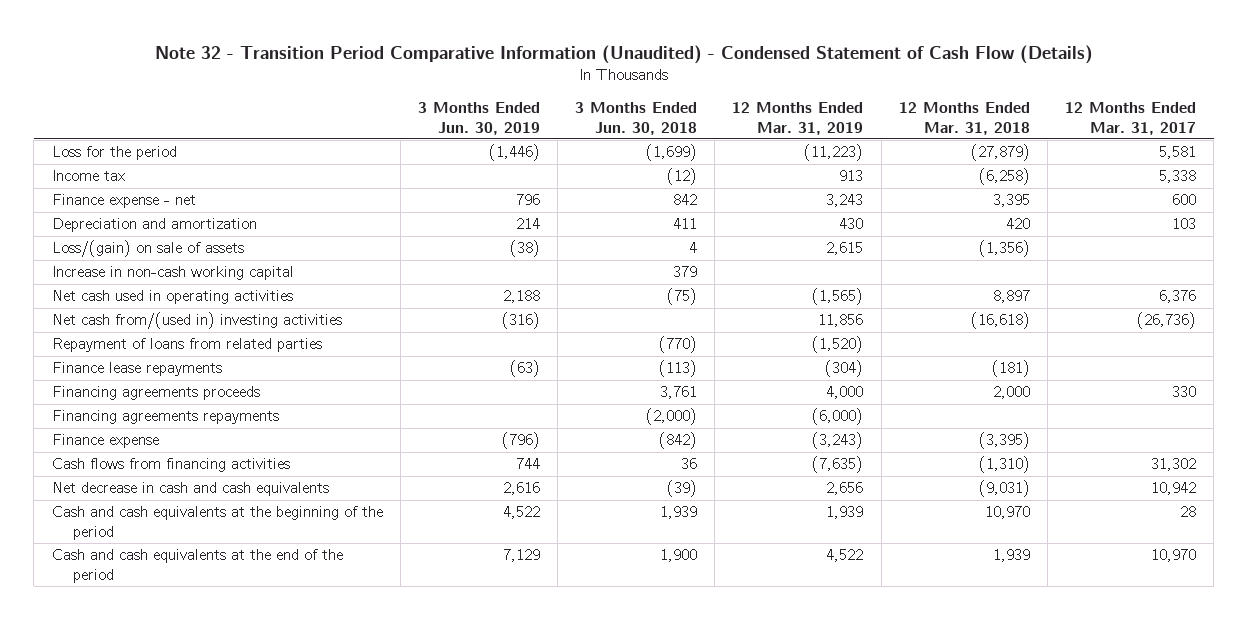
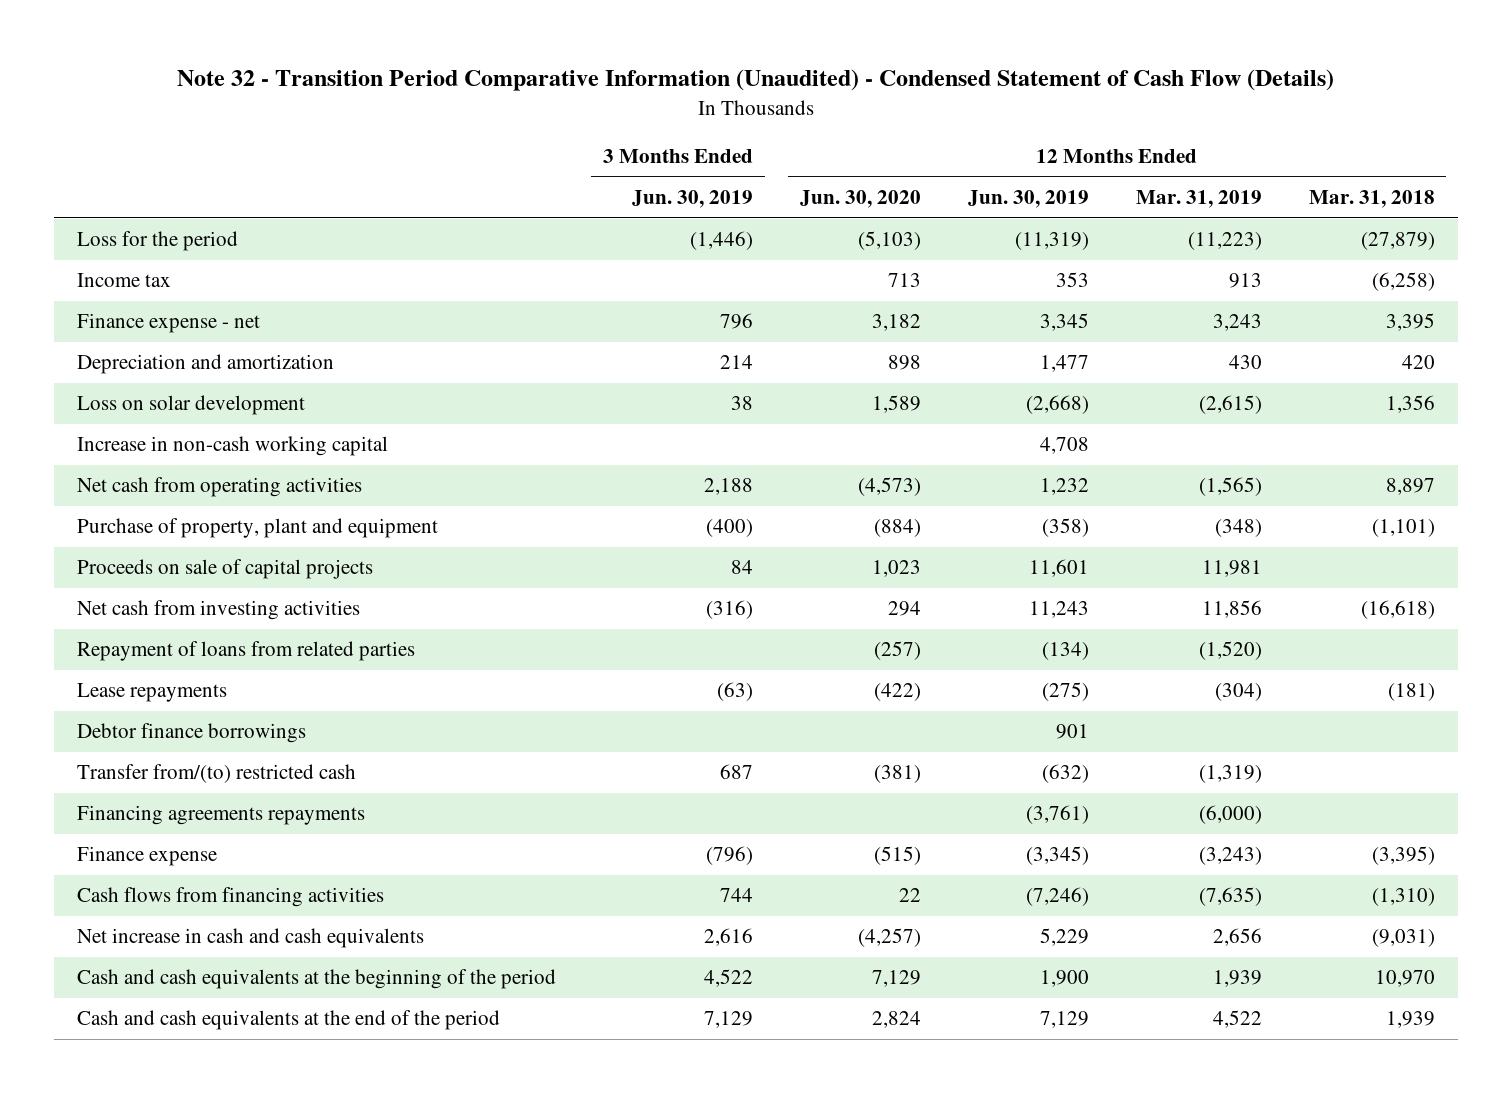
- | 3 Months Ended Jun. 30, 2019 | 3 Months Ended Jun. 30, 2018 | 12 Months Ended Mar. 31, 2019 | 12 Months Ended Mar. 31, 2018 | 12 Months Ended Mar. 31, 2017
+ | 3 Months Ended Jun. 30, 2019 | 12 Months Ended Jun. 30, 2020 | 12 Months Ended Jun. 30, 2019 | 12 Months Ended Mar. 31, 2019 | 12 Months Ended Mar. 31, 2018
- Loss/(gain) on sale of assets | (38) | 4 | 2,615 | (1,356) |
+ Loss on solar development | 38 | 1,589 | (2,668) | (2,615) | 1,356
- Net cash used in operating activities | 2,188 | (75) | (1,565) | 8,897 | 6,376
- Net cash from/(used in) investing activities | (316) | | 11,856 | (16,618) | (26,736)
+ Net cash from operating activities | 2,188 | (4,573) | 1,232 | (1,565) | 8,897
+ Purchase of property, plant and equipment | (400) | (884) | (358) | (348) | (1,101)
+ Proceeds on sale of capital projects | 84 | 1,023 | 11,601 | 11,981 |
+ Net cash from investing activities | (316) | 294 | 11,243 | 11,856 | (16,618)
- Finance lease repayments | (63) | (113) | (304) | (181) |
- Financing agreements proceeds | | 3,761 | 4,000 | 2,000 | 330
+ Lease repayments | (63) | (422) | (275) | (304) | (181)
+ Debtor finance borrowings | | | 901 | |
+ Transfer from/(to) restricted cash | 687 | (381) | (632) | (1,319) |
- Net decrease in cash and cash equivalents | 2,616 | (39) | 2,656 | (9,031) | 10,942
+ Net increase in cash and cash equivalents | 2,616 | (4,257) | 5,229 | 2,656 | (9,031)

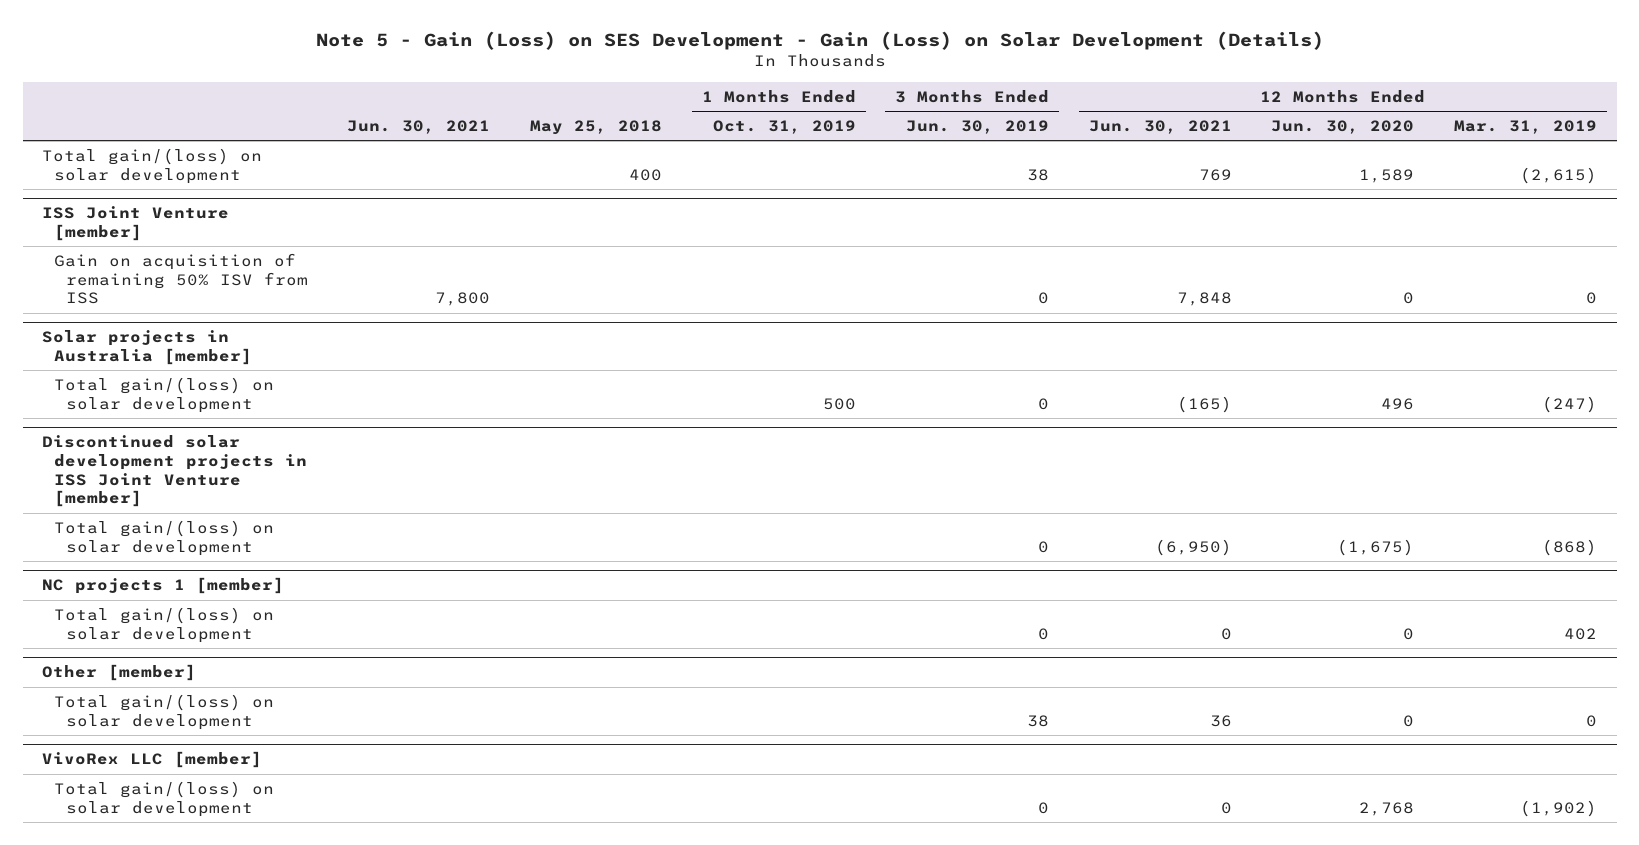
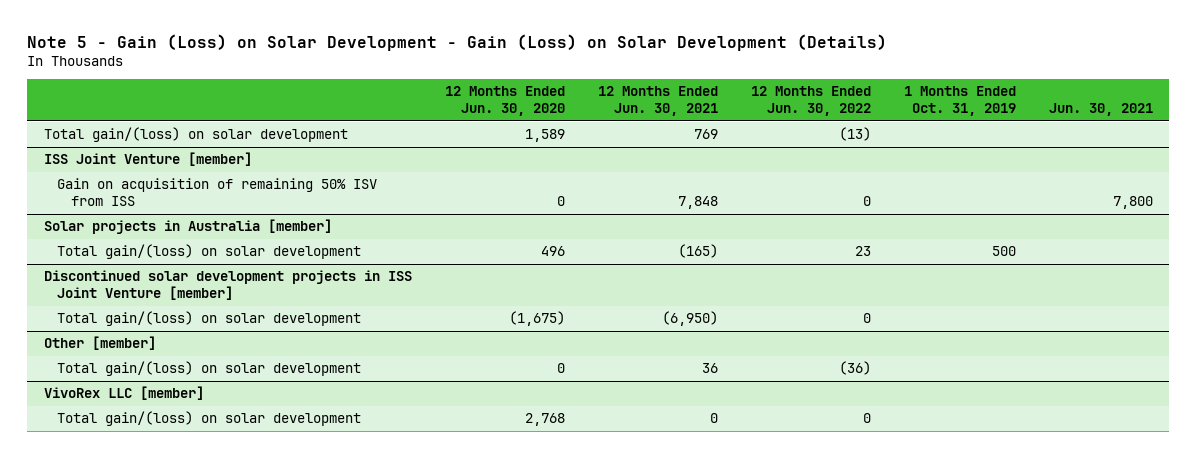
- Note 5 - Gain (Loss) on SES Development - Gain (Loss) on Solar Development (Details)
+ Note 5 - Gain (Loss) on Solar Development - Gain (Loss) on Solar Development (Details)
- | Jun. 30, 2021 | May 25, 2018 | 1 Months Ended Oct. 31, 2019 | 3 Months Ended Jun. 30, 2019 | 12 Months Ended Jun. 30, 2021 | 12 Months Ended Jun. 30, 2020 | 12 Months Ended Mar. 31, 2019
+ | 12 Months Ended Jun. 30, 2020 | 12 Months Ended Jun. 30, 2021 | 12 Months Ended Jun. 30, 2022 | 1 Months Ended Oct. 31, 2019 | Jun. 30, 2021
- NC projects 1 [member]
- Total gain/(loss) on solar development | | | | 0 | 0 | 0 | 402

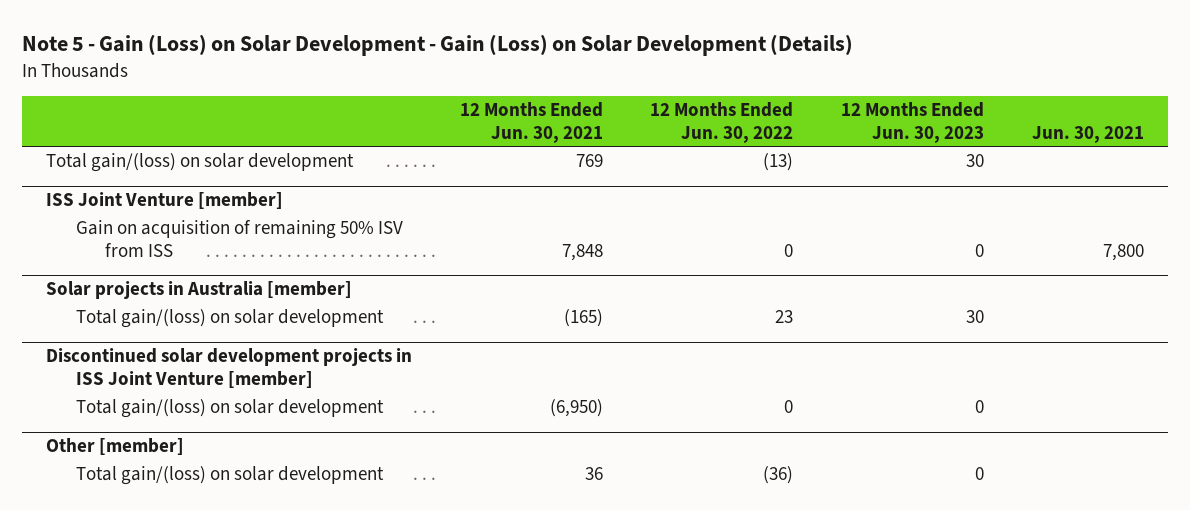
- | 12 Months Ended Jun. 30, 2020 | 12 Months Ended Jun. 30, 2021 | 12 Months Ended Jun. 30, 2022 | 1 Months Ended Oct. 31, 2019 | Jun. 30, 2021
+ | 12 Months Ended Jun. 30, 2021 | 12 Months Ended Jun. 30, 2022 | 12 Months Ended Jun. 30, 2023 | Jun. 30, 2021
- VivoRex LLC [member]
- Total gain/(loss) on solar development | 2,768 | 0 | 0 | |

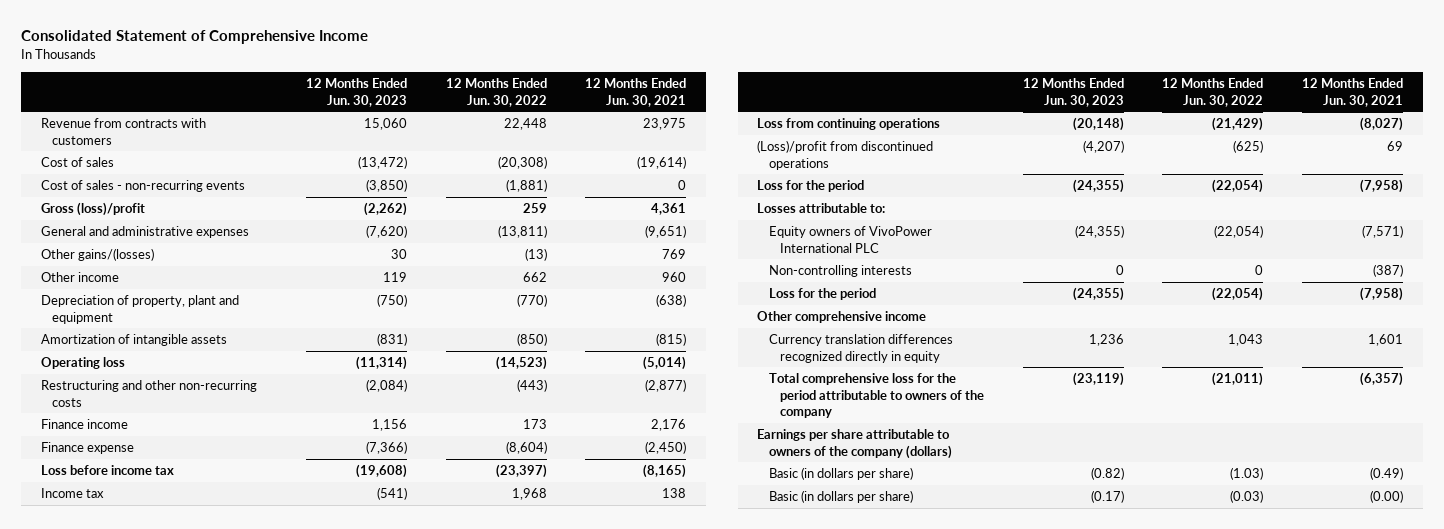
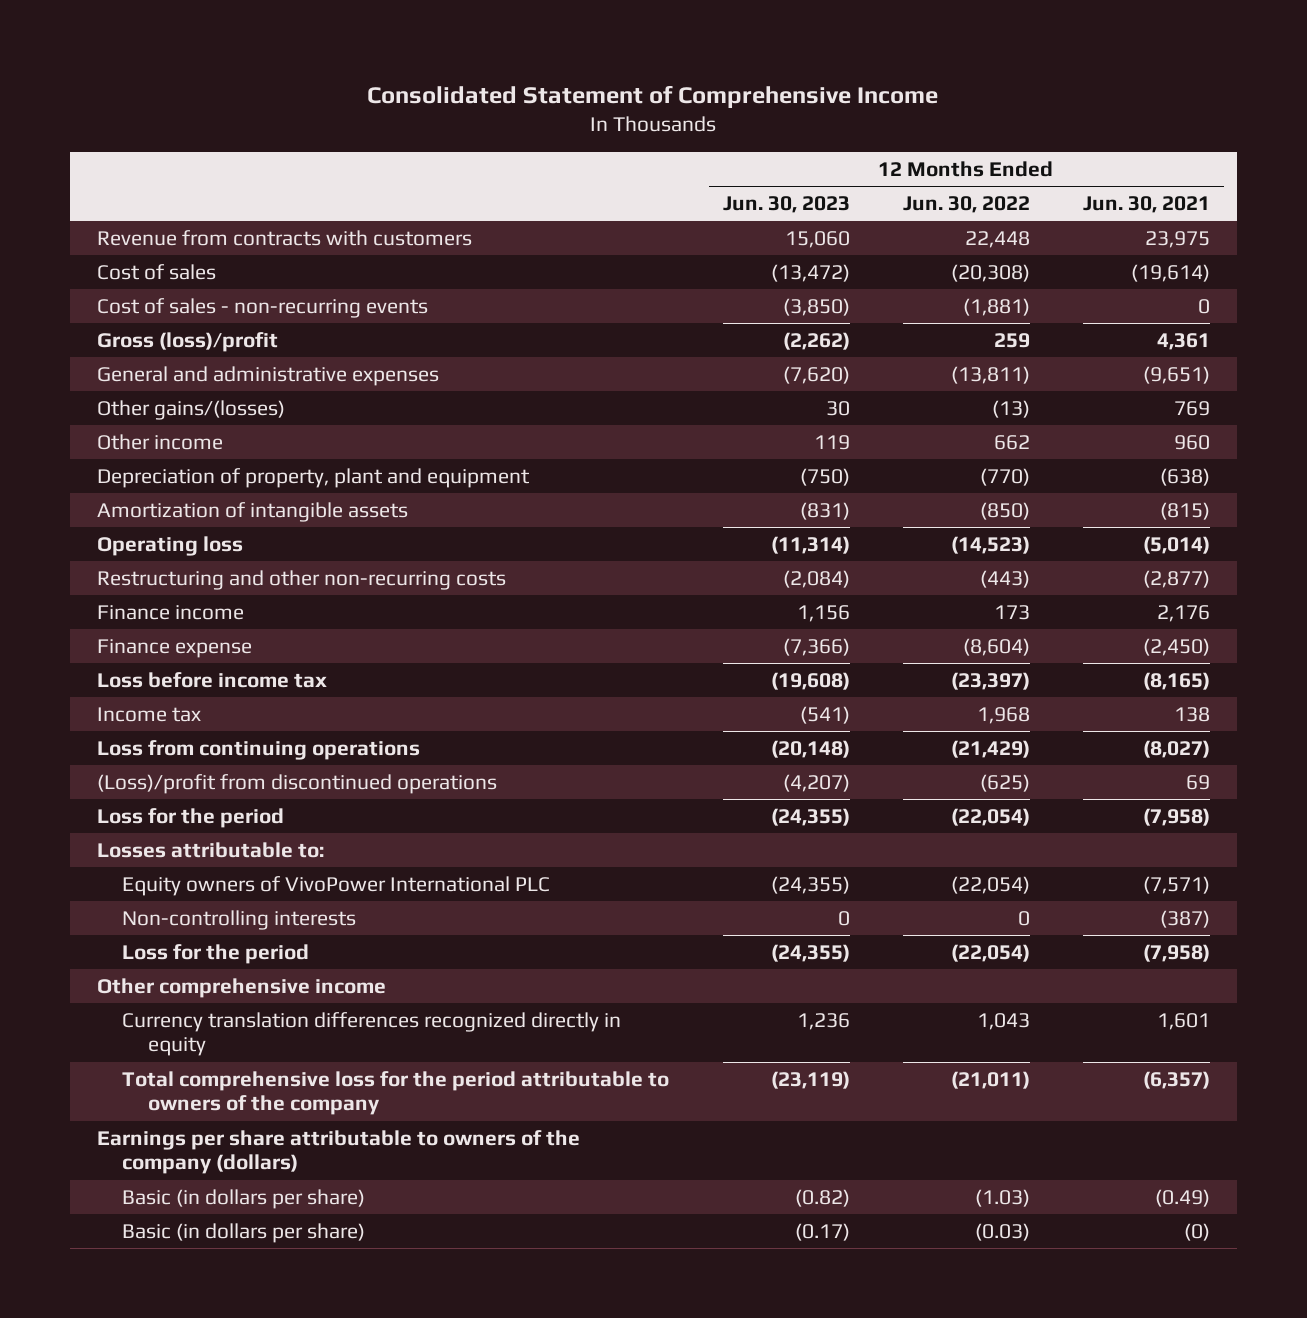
- Basic (in dollars per share) | (0.17) | (0.03) | (0.00)
+ Basic (in dollars per share) | (0.17) | (0.03) | (0)

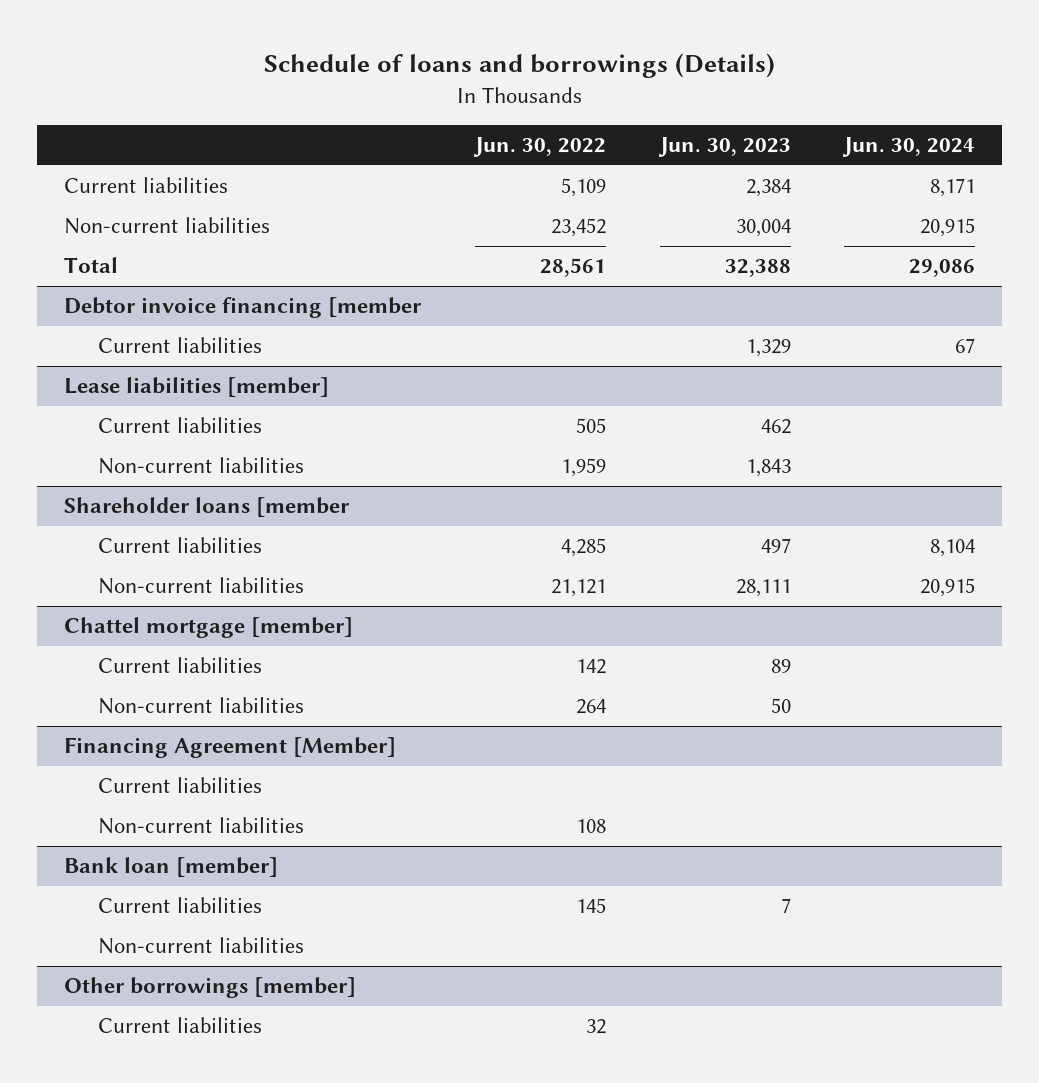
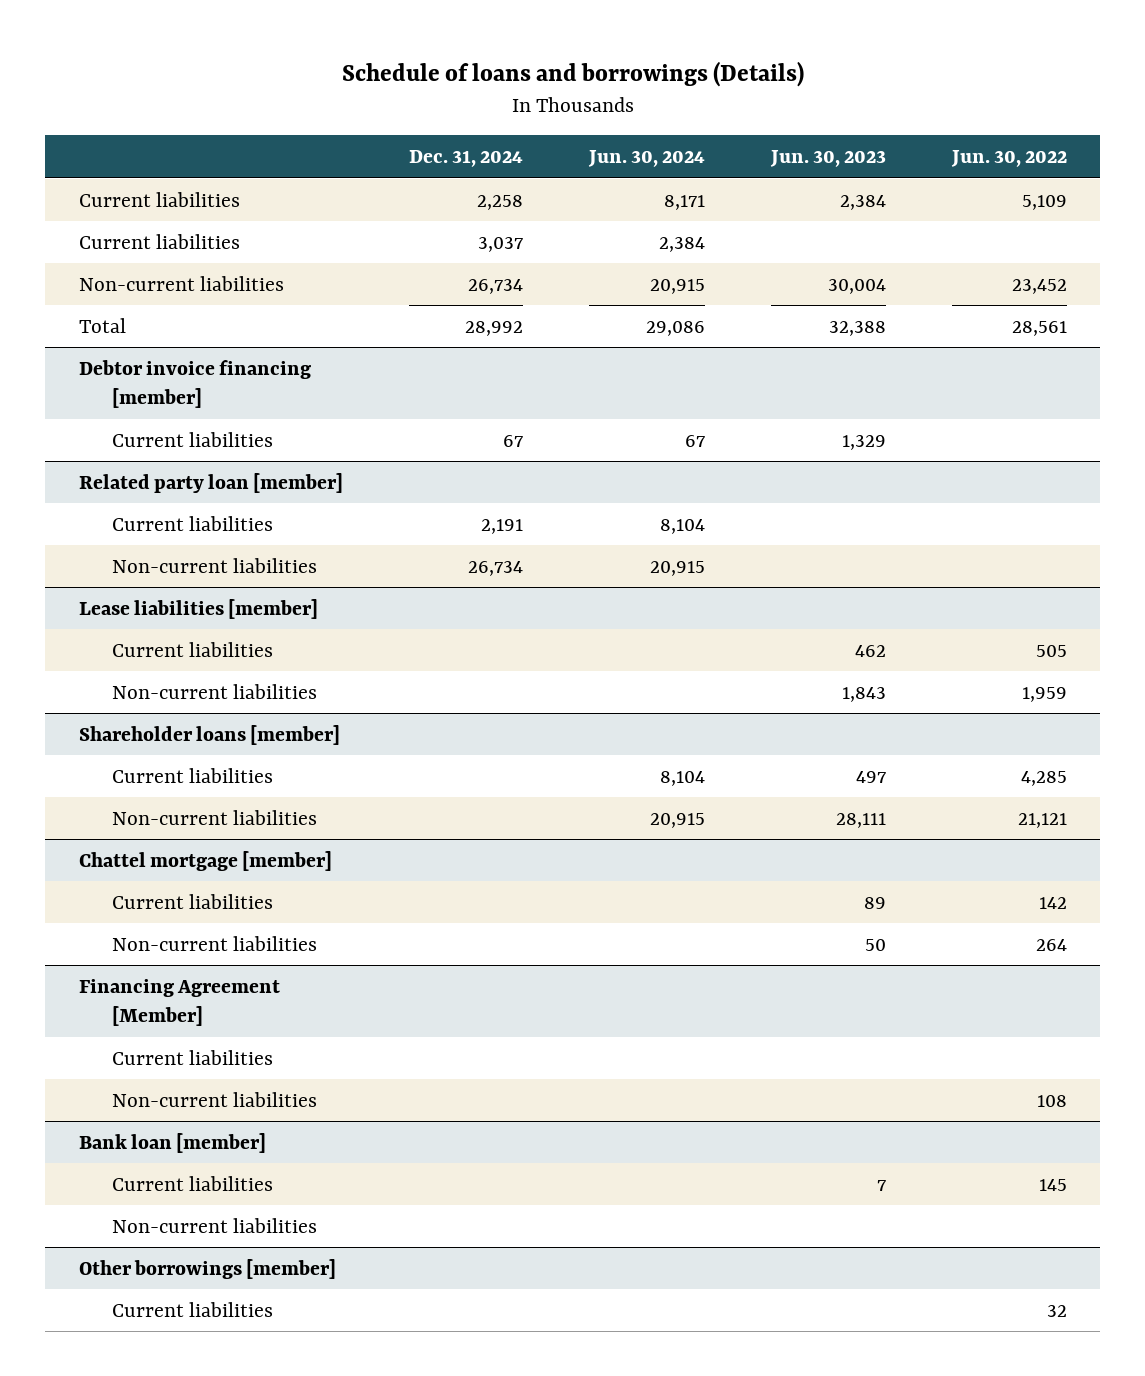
- | Jun. 30, 2022 | Jun. 30, 2023 | Jun. 30, 2024
+ | Dec. 31, 2024 | Jun. 30, 2024 | Jun. 30, 2023 | Jun. 30, 2022
+ Current liabilities | 3,037 | 2,384 | |
- Debtor invoice financing [member
+ Debtor invoice financing [member]
+ Related party loan [member]
+ Current liabilities | 2,191 | 8,104 | |
+ Non-current liabilities | 26,734 | 20,915 | |
- Shareholder loans [member
+ Shareholder loans [member]

